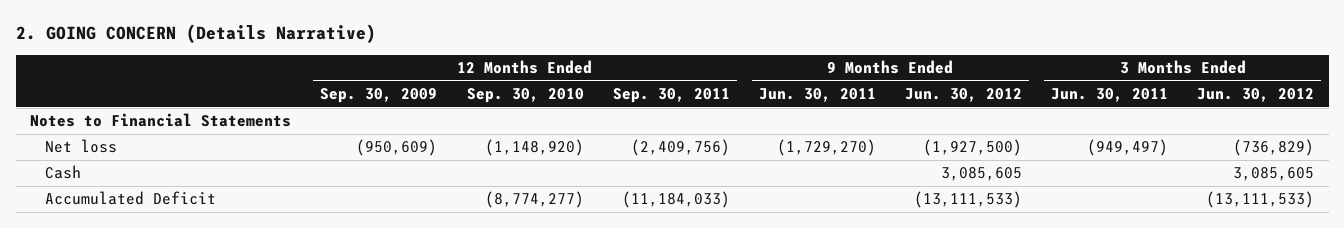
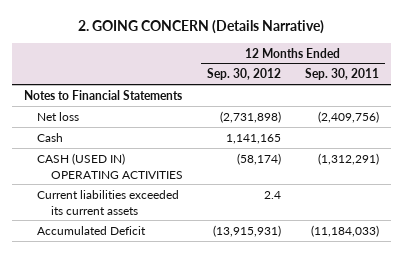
- | 12 Months Ended Sep. 30, 2009 | 12 Months Ended Sep. 30, 2010 | 12 Months Ended Sep. 30, 2011 | 9 Months Ended Jun. 30, 2011 | 9 Months Ended Jun. 30, 2012 | 3 Months Ended Jun. 30, 2011 | 3 Months Ended Jun. 30, 2012
+ | 12 Months Ended Sep. 30, 2012 | 12 Months Ended Sep. 30, 2011
+ CASH (USED IN) OPERATING ACTIVITIES | (58,174) | (1,312,291)
+ Current liabilities exceeded its current assets | 2.4 |

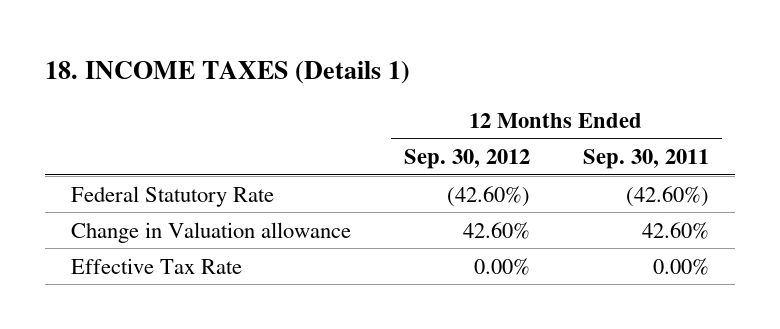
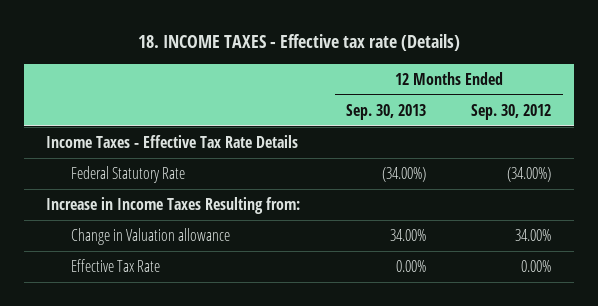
- 18. INCOME TAXES (Details 1)
+ 18. INCOME TAXES - Effective tax rate (Details)
- | 12 Months Ended Sep. 30, 2012 | 12 Months Ended Sep. 30, 2011
+ | 12 Months Ended Sep. 30, 2013 | 12 Months Ended Sep. 30, 2012
- Federal Statutory Rate | (42.60%) | (42.60%)
- Change in Valuation allowance | 42.60% | 42.60%
+ Income Taxes - Effective Tax Rate Details
+ Federal Statutory Rate | (34.00%) | (34.00%)
+ Increase in Income Taxes Resulting from:
+ Change in Valuation allowance | 34.00% | 34.00%

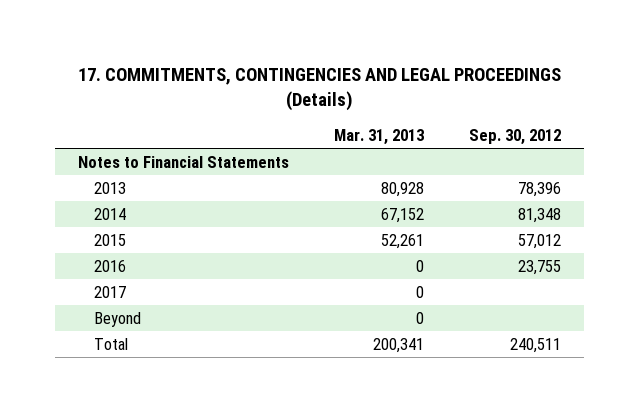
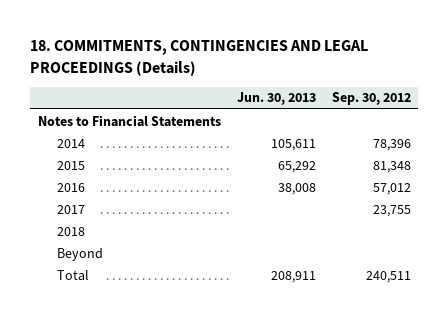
- 17. COMMITMENTS, CONTINGENCIES AND LEGAL PROCEEDINGS (Details)
+ 18. COMMITMENTS, CONTINGENCIES AND LEGAL PROCEEDINGS (Details)
- | Mar. 31, 2013 | Sep. 30, 2012
+ | Jun. 30, 2013 | Sep. 30, 2012
- 2013 | 80,928 | 78,396
- 2014 | 67,152 | 81,348
- 2015 | 52,261 | 57,012
- 2016 | 0 | 23,755
- 2017 | 0 |
+ 2014 | 105,611 | 78,396
+ 2015 | 65,292 | 81,348
+ 2016 | 38,008 | 57,012
+ 2017 | | 23,755
+ 2018

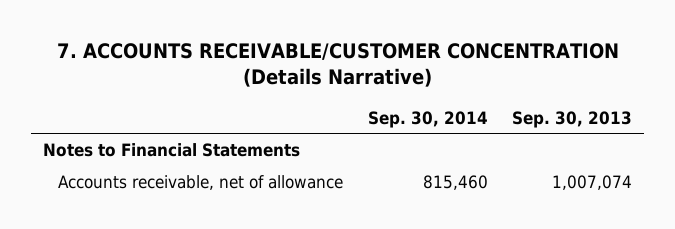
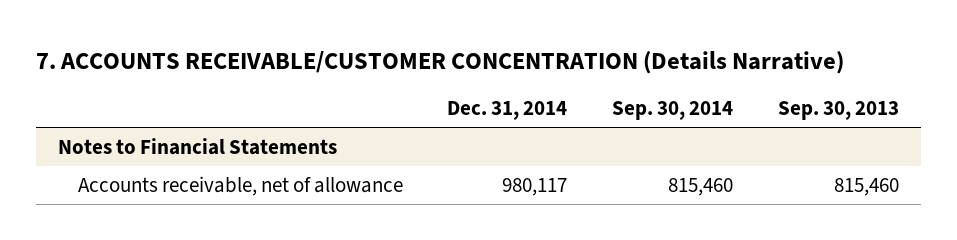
- | Sep. 30, 2014 | Sep. 30, 2013
+ | Dec. 31, 2014 | Sep. 30, 2014 | Sep. 30, 2013
- Accounts receivable, net of allowance | 815,460 | 1,007,074
+ Accounts receivable, net of allowance | 980,117 | 815,460 | 815,460

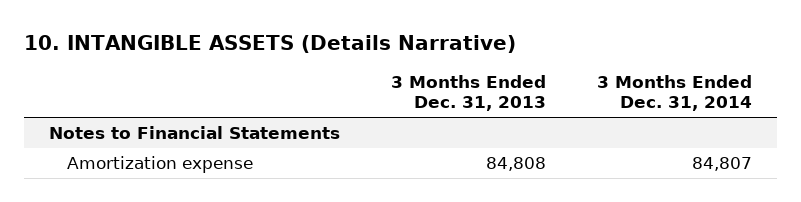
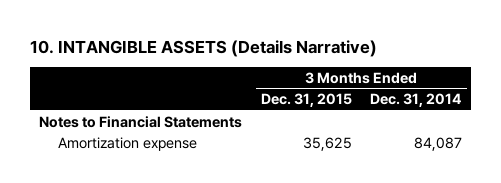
- | 3 Months Ended Dec. 31, 2013 | 3 Months Ended Dec. 31, 2014
+ | 3 Months Ended Dec. 31, 2015 | 3 Months Ended Dec. 31, 2014
- Amortization expense | 84,808 | 84,807
+ Amortization expense | 35,625 | 84,087

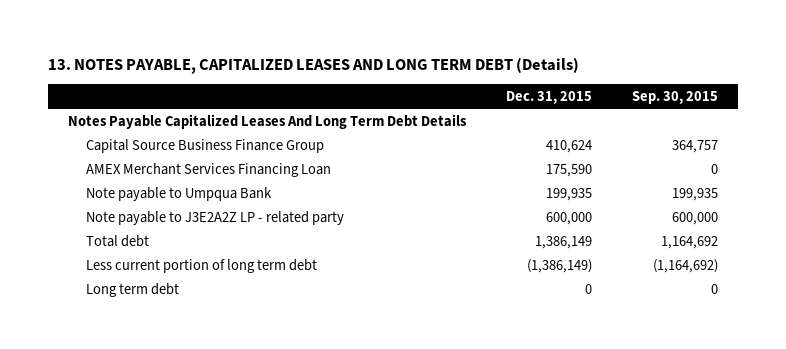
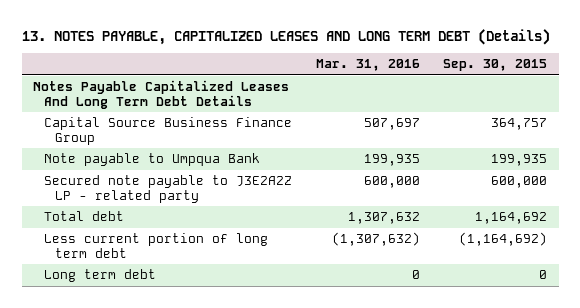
- | Dec. 31, 2015 | Sep. 30, 2015
+ | Mar. 31, 2016 | Sep. 30, 2015
- AMEX Merchant Services Financing Loan | 175,590 | 0
- Note payable to J3E2A2Z LP - related party | 600,000 | 600,000
+ Secured note payable to J3E2A2Z LP - related party | 600,000 | 600,000

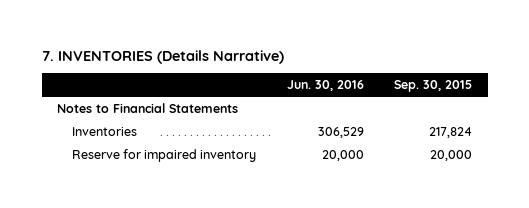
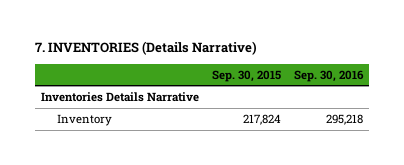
- | Jun. 30, 2016 | Sep. 30, 2015
+ | Sep. 30, 2015 | Sep. 30, 2016
- Notes to Financial Statements
- Inventories | 306,529 | 217,824
- Reserve for impaired inventory | 20,000 | 20,000
+ Inventories Details Narrative
+ Inventory | 217,824 | 295,218

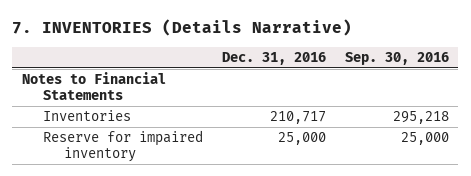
- | Sep. 30, 2015 | Sep. 30, 2016
+ | Dec. 31, 2016 | Sep. 30, 2016
- Inventories Details Narrative
- Inventory | 217,824 | 295,218
+ Notes to Financial Statements
+ Inventories | 210,717 | 295,218
+ Reserve for impaired inventory | 25,000 | 25,000

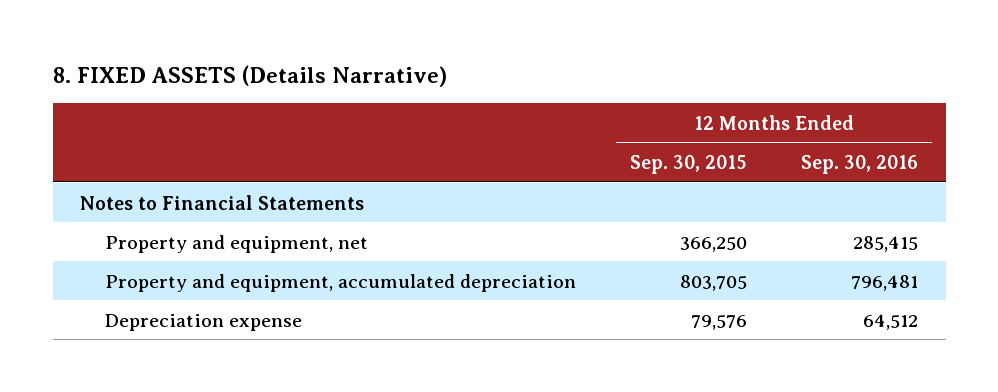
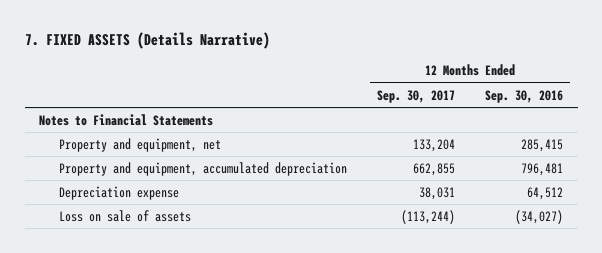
- 8. FIXED ASSETS (Details Narrative)
+ 7. FIXED ASSETS (Details Narrative)
- | 12 Months Ended Sep. 30, 2015 | 12 Months Ended Sep. 30, 2016
+ | 12 Months Ended Sep. 30, 2017 | 12 Months Ended Sep. 30, 2016
+ Loss on sale of assets | (113,244) | (34,027)

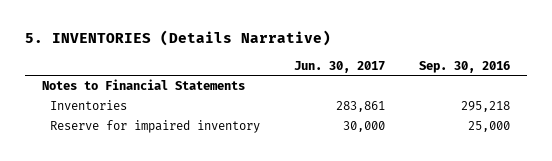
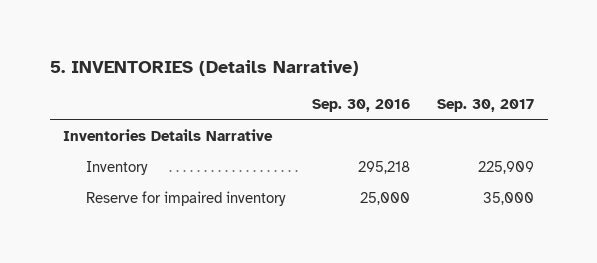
- | Jun. 30, 2017 | Sep. 30, 2016
+ | Sep. 30, 2016 | Sep. 30, 2017
- Notes to Financial Statements
- Inventories | 283,861 | 295,218
+ Inventories Details Narrative
+ Inventory | 295,218 | 225,909

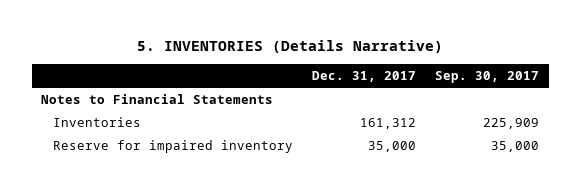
- | Sep. 30, 2016 | Sep. 30, 2017
+ | Dec. 31, 2017 | Sep. 30, 2017
- Inventories Details Narrative
- Inventory | 295,218 | 225,909
+ Notes to Financial Statements
+ Inventories | 161,312 | 225,909

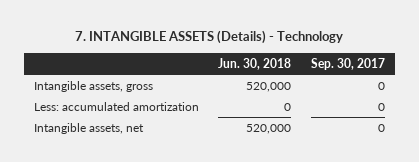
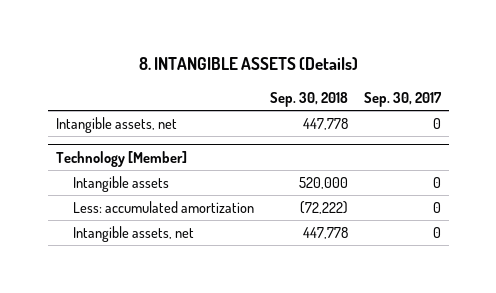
- 7. INTANGIBLE ASSETS (Details) - Technology
+ 8. INTANGIBLE ASSETS (Details)
- | Jun. 30, 2018 | Sep. 30, 2017
+ | Sep. 30, 2018 | Sep. 30, 2017
- Intangible assets, gross | 520,000 | 0
+ Intangible assets, net | 447,778 | 0
+ Technology [Member]
+ Intangible assets | 520,000 | 0

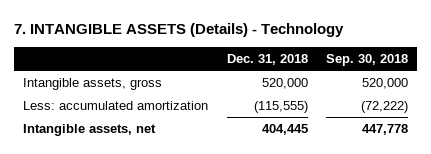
- 8. INTANGIBLE ASSETS (Details)
+ 7. INTANGIBLE ASSETS (Details) - Technology
- | Sep. 30, 2018 | Sep. 30, 2017
+ | Dec. 31, 2018 | Sep. 30, 2018
- Intangible assets, net | 447,778 | 0
- Technology [Member]
- Intangible assets | 520,000 | 0
+ Intangible assets, gross | 520,000 | 520,000

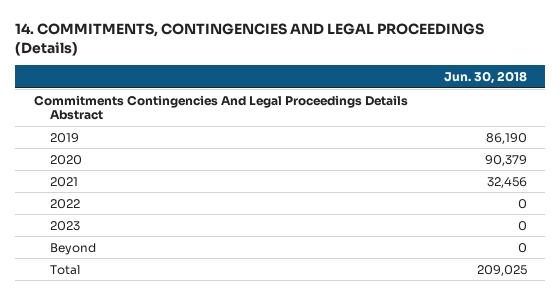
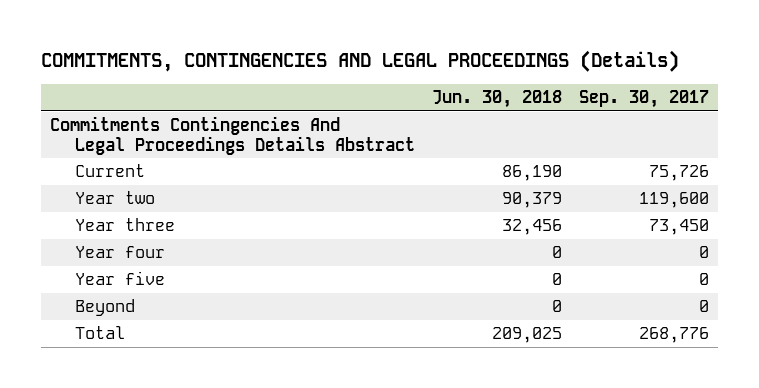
- 14. COMMITMENTS, CONTINGENCIES AND LEGAL PROCEEDINGS (Details)
+ COMMITMENTS, CONTINGENCIES AND LEGAL PROCEEDINGS (Details)
- | Jun. 30, 2018
+ | Jun. 30, 2018 | Sep. 30, 2017
- 2019 | 86,190
- 2020 | 90,379
- 2021 | 32,456
- 2022 | 0
- 2023 | 0
+ Current | 86,190 | 75,726
+ Year two | 90,379 | 119,600
+ Year three | 32,456 | 73,450
+ Year four | 0 | 0
+ Year five | 0 | 0

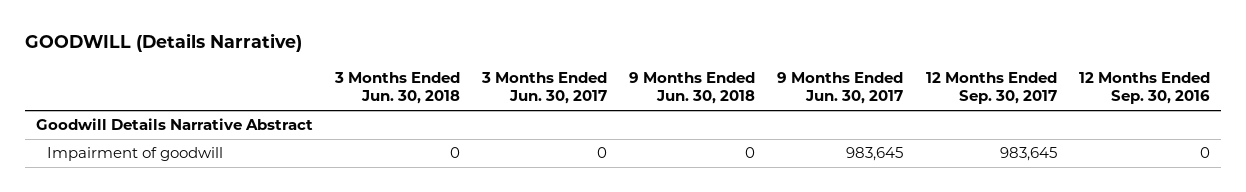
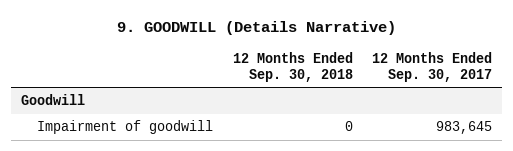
- GOODWILL (Details Narrative)
+ 9. GOODWILL (Details Narrative)
- | 3 Months Ended Jun. 30, 2018 | 3 Months Ended Jun. 30, 2017 | 9 Months Ended Jun. 30, 2018 | 9 Months Ended Jun. 30, 2017 | 12 Months Ended Sep. 30, 2017 | 12 Months Ended Sep. 30, 2016
+ | 12 Months Ended Sep. 30, 2018 | 12 Months Ended Sep. 30, 2017
- Goodwill Details Narrative Abstract
+ Goodwill

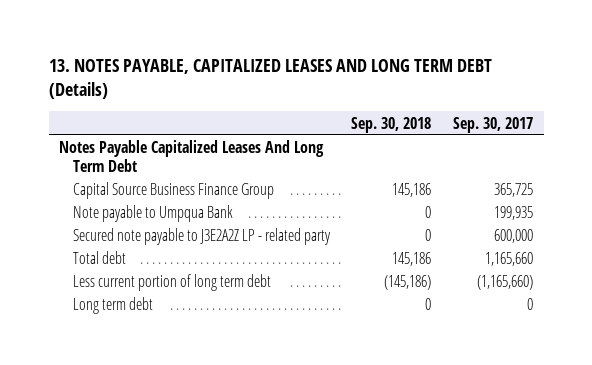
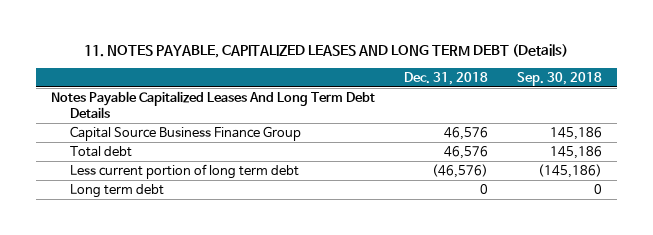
- 13. NOTES PAYABLE, CAPITALIZED LEASES AND LONG TERM DEBT (Details)
+ 11. NOTES PAYABLE, CAPITALIZED LEASES AND LONG TERM DEBT (Details)
- | Sep. 30, 2018 | Sep. 30, 2017
+ | Dec. 31, 2018 | Sep. 30, 2018
- Notes Payable Capitalized Leases And Long Term Debt
+ Notes Payable Capitalized Leases And Long Term Debt Details
- Note payable to Umpqua Bank | 0 | 199,935
- Secured note payable to J3E2A2Z LP - related party | 0 | 600,000

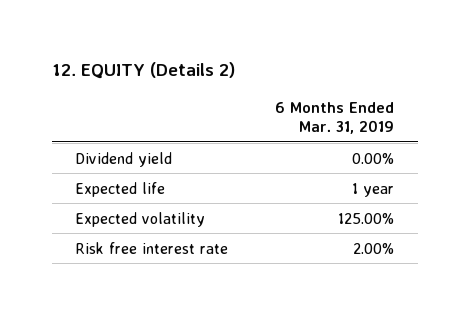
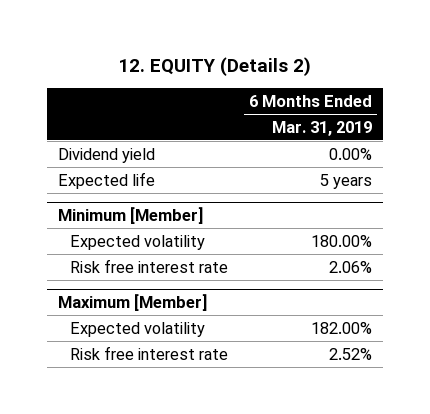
- Expected life | 1 year
- Expected volatility | 125.00%
- Risk free interest rate | 2.00%
+ Expected life | 5 years
+ Minimum [Member]
+ Expected volatility | 180.00%
+ Risk free interest rate | 2.06%
+ Maximum [Member]
+ Expected volatility | 182.00%
+ Risk free interest rate | 2.52%

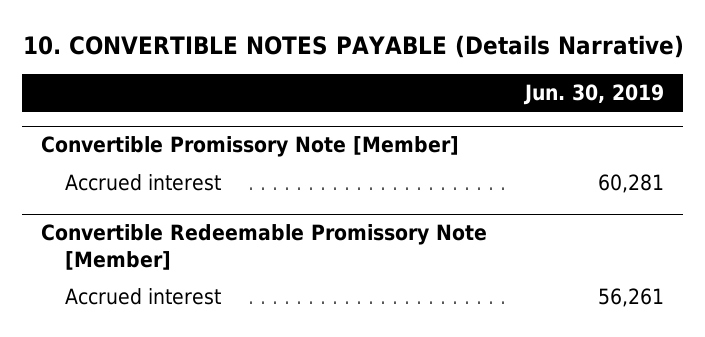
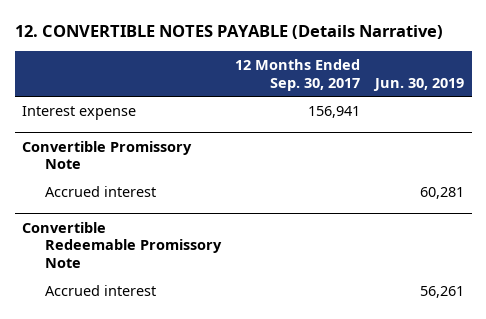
- 10. CONVERTIBLE NOTES PAYABLE (Details Narrative)
+ 12. CONVERTIBLE NOTES PAYABLE (Details Narrative)
- | Jun. 30, 2019
+ | 12 Months Ended Sep. 30, 2017 | Jun. 30, 2019
- Convertible Promissory Note [Member]
+ Interest expense | 156,941 |
+ Convertible Promissory Note
- Convertible Redeemable Promissory Note [Member]
+ Convertible Redeemable Promissory Note

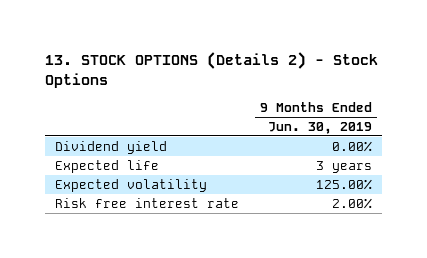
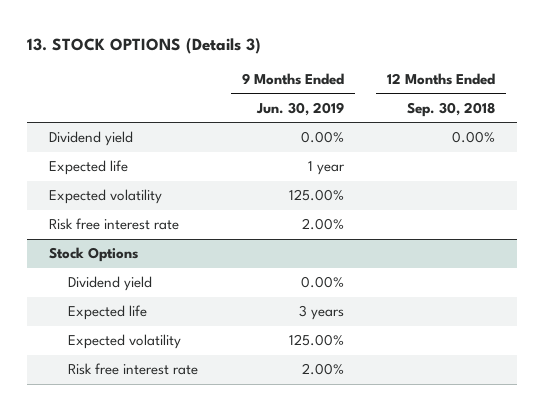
- 13. STOCK OPTIONS (Details 2) - Stock Options
+ 13. STOCK OPTIONS (Details 3)
- | 9 Months Ended Jun. 30, 2019
+ | 9 Months Ended Jun. 30, 2019 | 12 Months Ended Sep. 30, 2018
+ Expected life | 1 year |
+ Expected volatility | 125.00% |
+ Risk free interest rate | 2.00% |
+ Stock Options
+ Dividend yield | 0.00% |

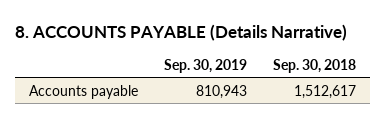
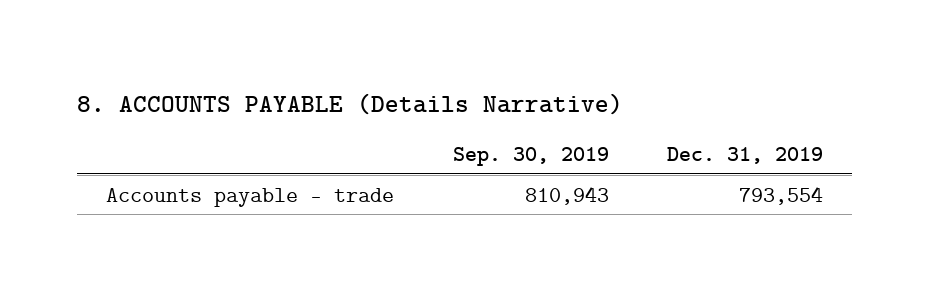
- | Sep. 30, 2019 | Sep. 30, 2018
+ | Sep. 30, 2019 | Dec. 31, 2019
- Accounts payable | 810,943 | 1,512,617
+ Accounts payable - trade | 810,943 | 793,554

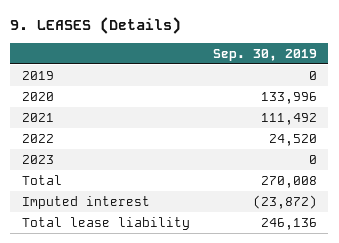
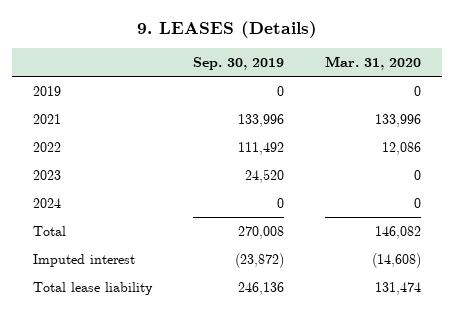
- | Sep. 30, 2019
+ | Sep. 30, 2019 | Mar. 31, 2020
- 2020 | 133,996
- 2021 | 111,492
- 2022 | 24,520
- 2023 | 0
+ 2021 | 133,996 | 133,996
+ 2022 | 111,492 | 12,086
+ 2023 | 24,520 | 0
+ 2024 | 0 | 0

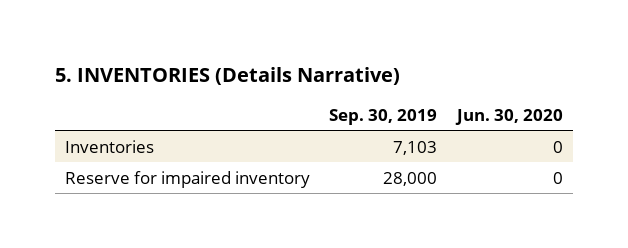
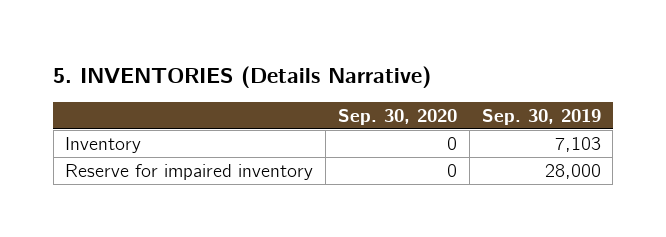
- | Sep. 30, 2019 | Jun. 30, 2020
+ | Sep. 30, 2020 | Sep. 30, 2019
- Inventories | 7,103 | 0
+ Inventory | 0 | 7,103

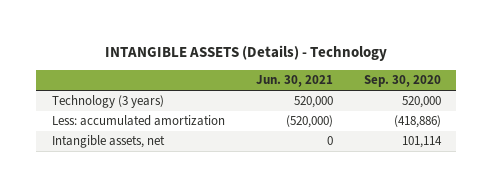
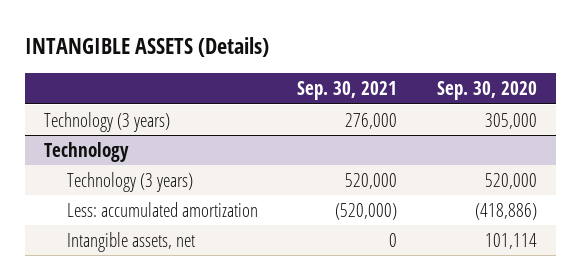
- INTANGIBLE ASSETS (Details) - Technology
+ INTANGIBLE ASSETS (Details)
- | Jun. 30, 2021 | Sep. 30, 2020
+ | Sep. 30, 2021 | Sep. 30, 2020
+ Technology (3 years) | 276,000 | 305,000
+ Technology

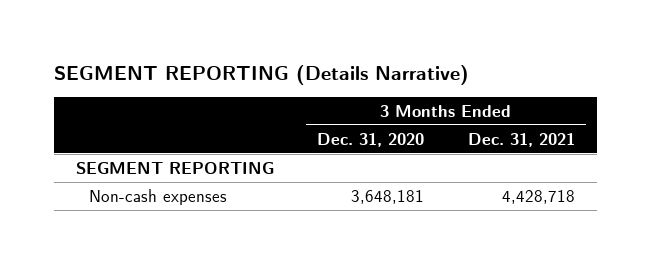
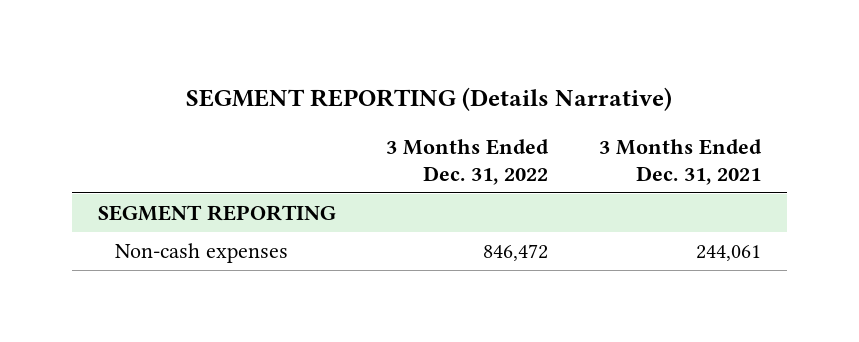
- | 3 Months Ended Dec. 31, 2020 | 3 Months Ended Dec. 31, 2021
+ | 3 Months Ended Dec. 31, 2022 | 3 Months Ended Dec. 31, 2021
- Non-cash expenses | 3,648,181 | 4,428,718
+ Non-cash expenses | 846,472 | 244,061

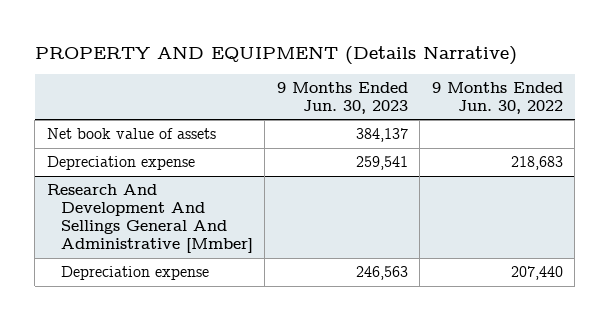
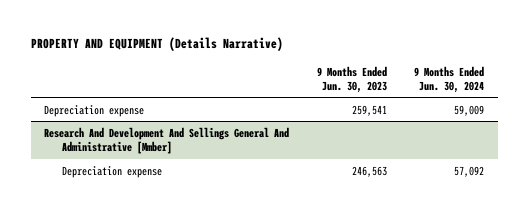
- | 9 Months Ended Jun. 30, 2023 | 9 Months Ended Jun. 30, 2022
+ | 9 Months Ended Jun. 30, 2023 | 9 Months Ended Jun. 30, 2024
- Net book value of assets | 384,137 |

